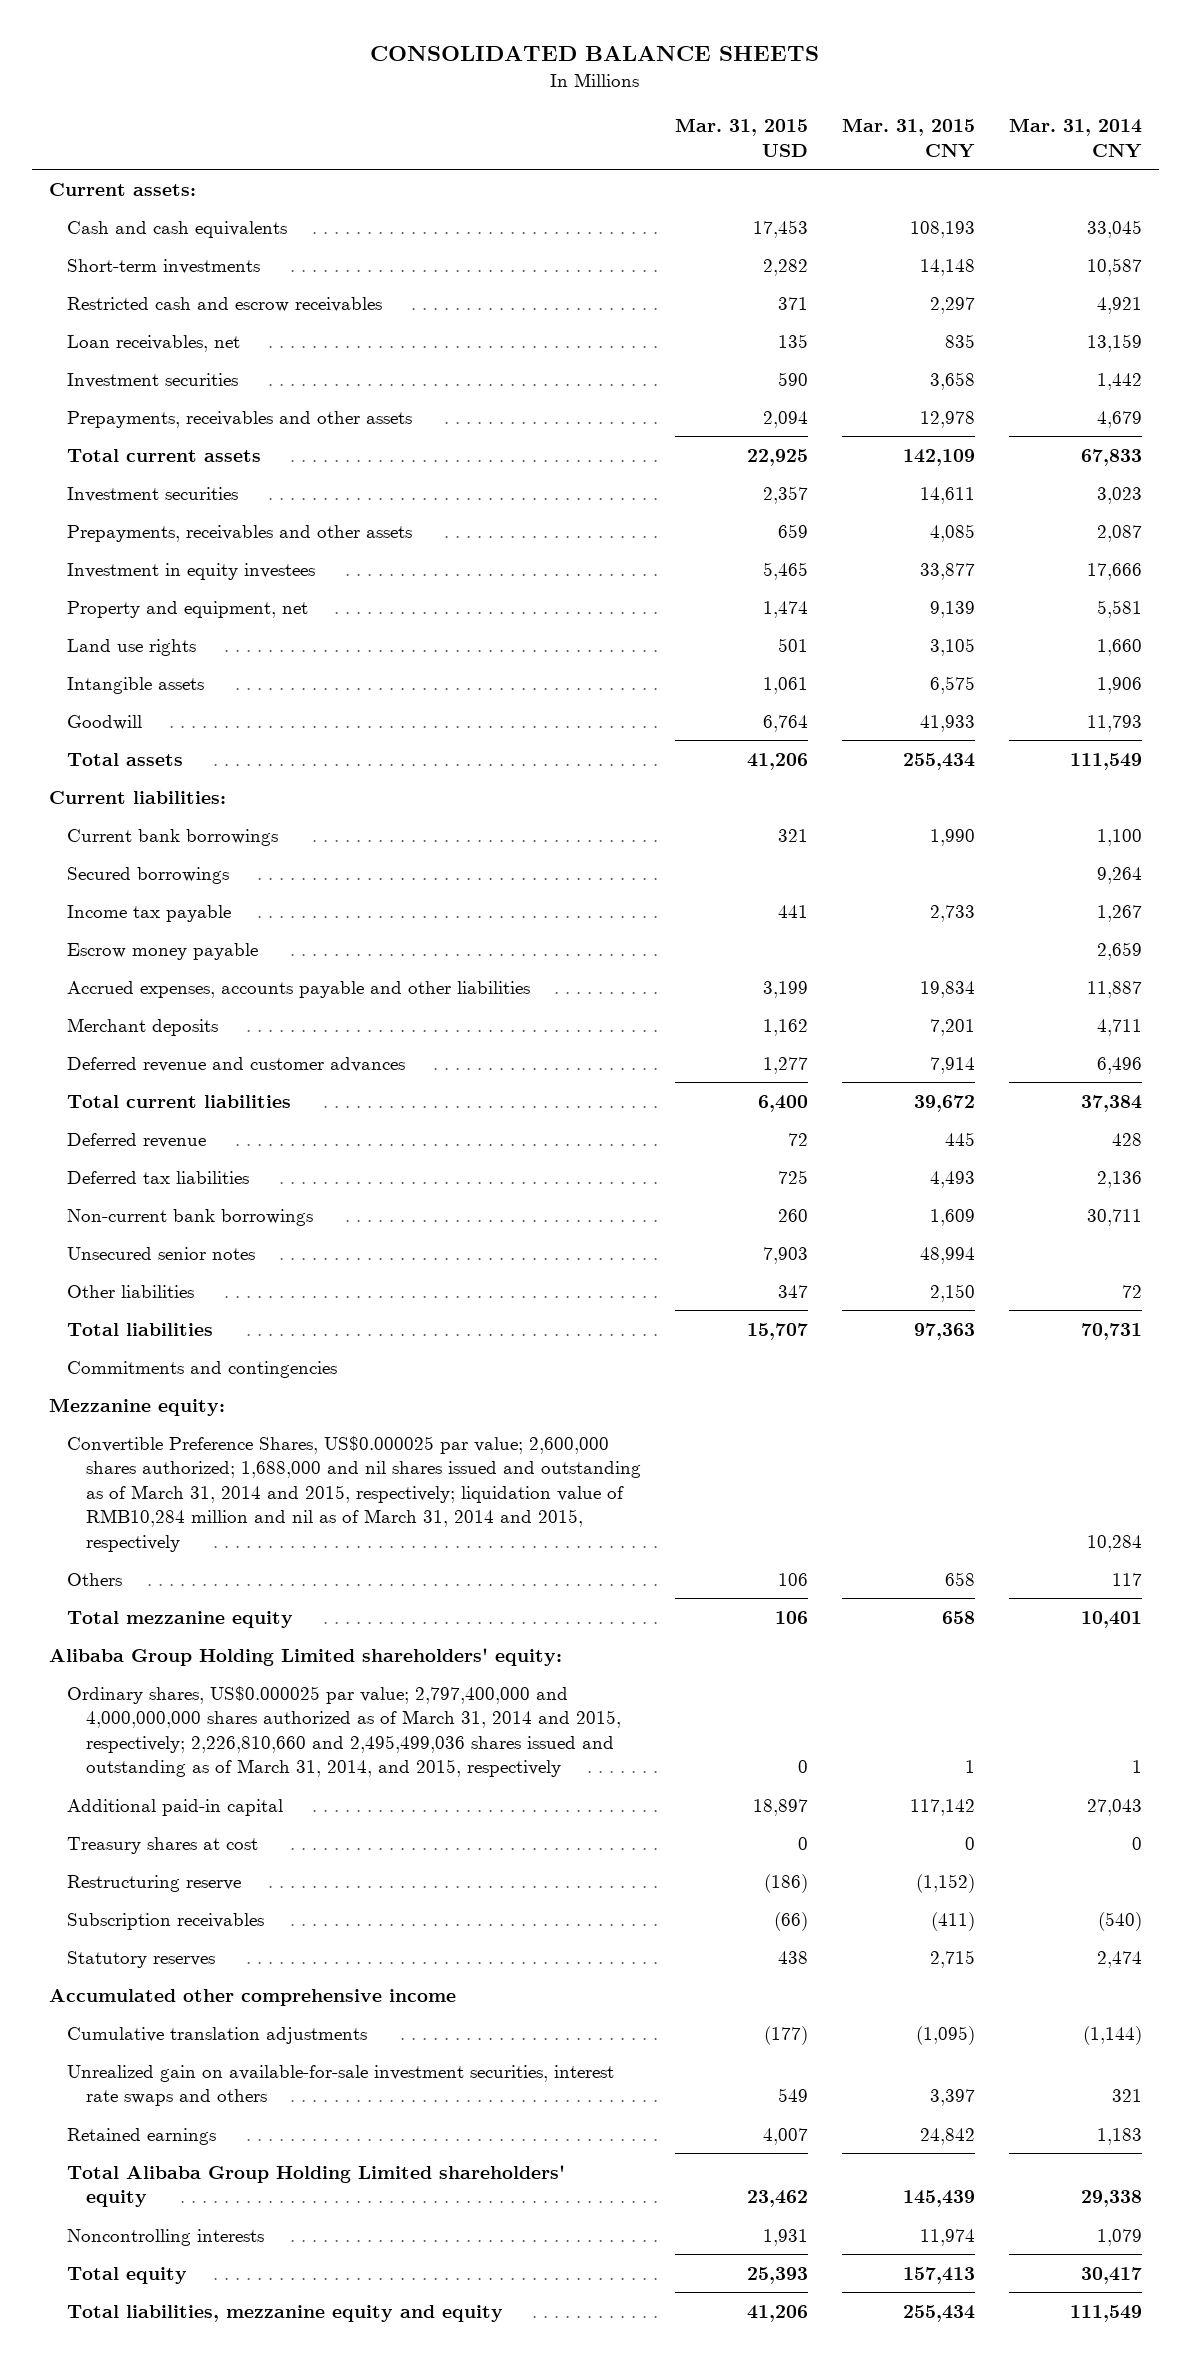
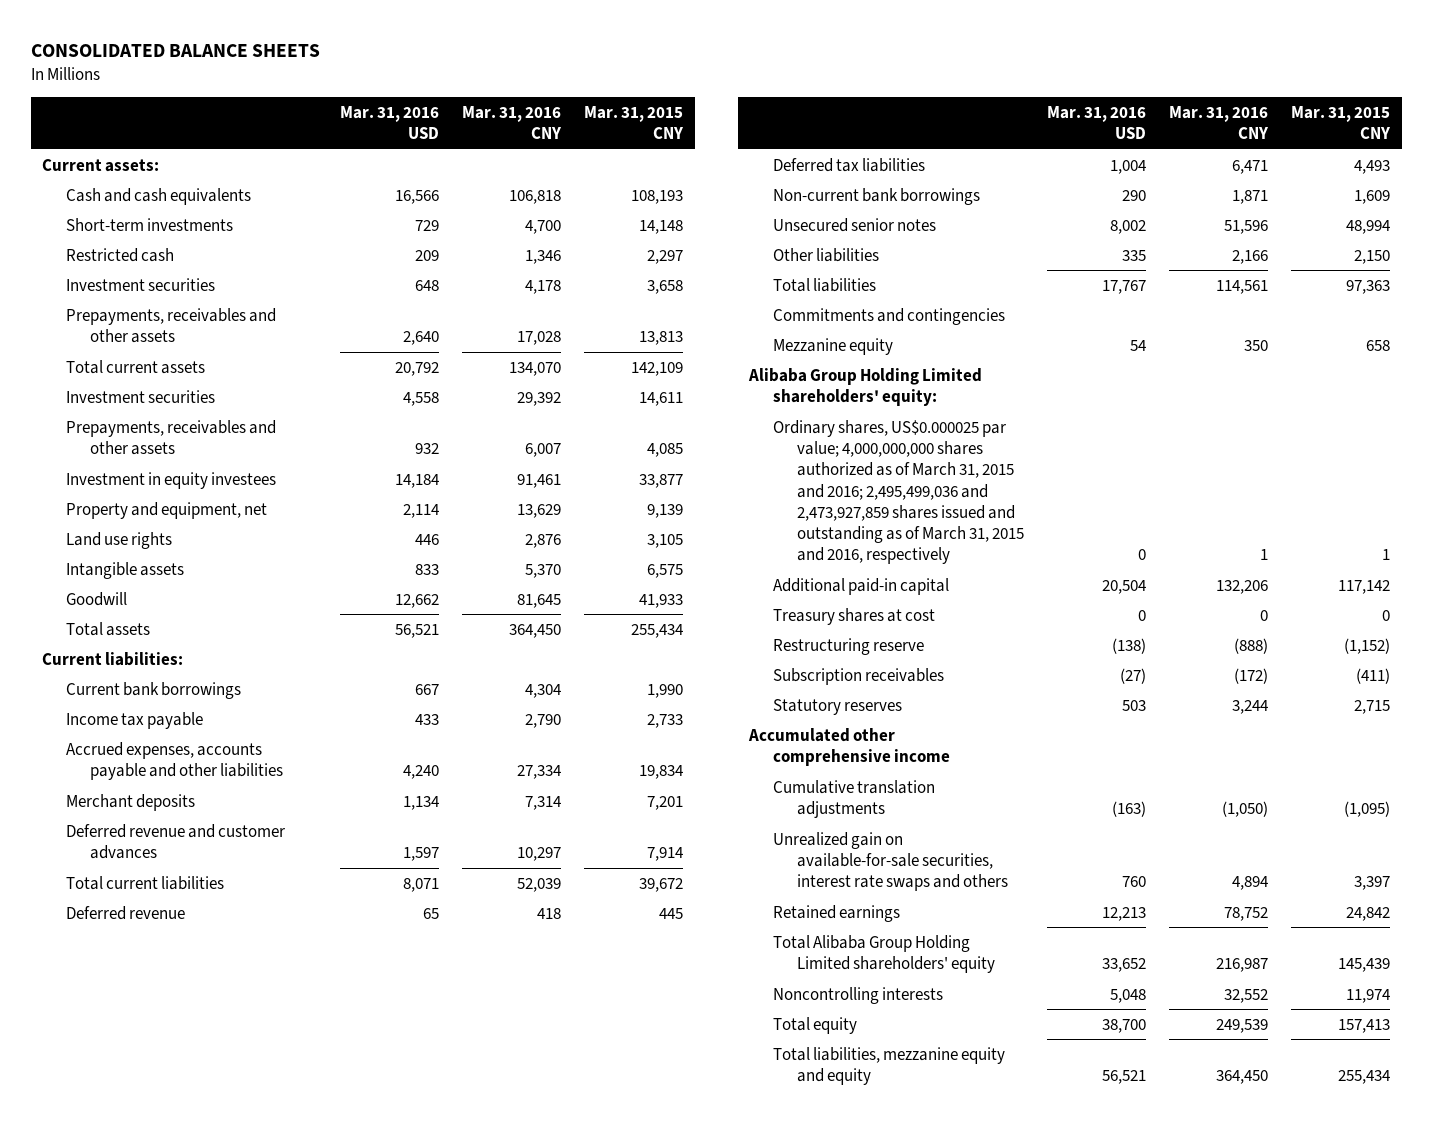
- | Mar. 31, 2015 USD | Mar. 31, 2015 CNY | Mar. 31, 2014 CNY
+ | Mar. 31, 2016 USD | Mar. 31, 2016 CNY | Mar. 31, 2015 CNY
- Restricted cash and escrow receivables | 371 | 2,297 | 4,921
- Loan receivables, net | 135 | 835 | 13,159
+ Restricted cash | 209 | 1,346 | 2,297
- Prepayments, receivables and other assets | 2,094 | 12,978 | 4,679
+ Prepayments, receivables and other assets | 2,640 | 17,028 | 13,813
- Secured borrowings | | | 9,264
- Escrow money payable | | | 2,659
- Mezzanine equity:
- Convertible Preference Shares, US$0.000025 par value; 2,600,000 shares authorized; 1,688,000 and nil shares issued and outstanding as of March 31, 2014 and 2015, respectively; liquidation value of RMB10,284 million and nil as of March 31, 2014 and 2015, respectively | | | 10,284
- Others | 106 | 658 | 117
- Total mezzanine equity | 106 | 658 | 10,401
+ Mezzanine equity | 54 | 350 | 658
- Ordinary shares, US$0.000025 par value; 2,797,400,000 and 4,000,000,000 shares authorized as of March 31, 2014 and 2015, respectively; 2,226,810,660 and 2,495,499,036 shares issued and outstanding as of March 31, 2014, and 2015, respectively | 0 | 1 | 1
+ Ordinary shares, US$0.000025 par value; 4,000,000,000 shares authorized as of March 31, 2015 and 2016; 2,495,499,036 and 2,473,927,859 shares issued and outstanding as of March 31, 2015 and 2016, respectively | 0 | 1 | 1
- Unrealized gain on available-for-sale investment securities, interest rate swaps and others | 549 | 3,397 | 321
+ Unrealized gain on available-for-sale securities, interest rate swaps and others | 760 | 4,894 | 3,397

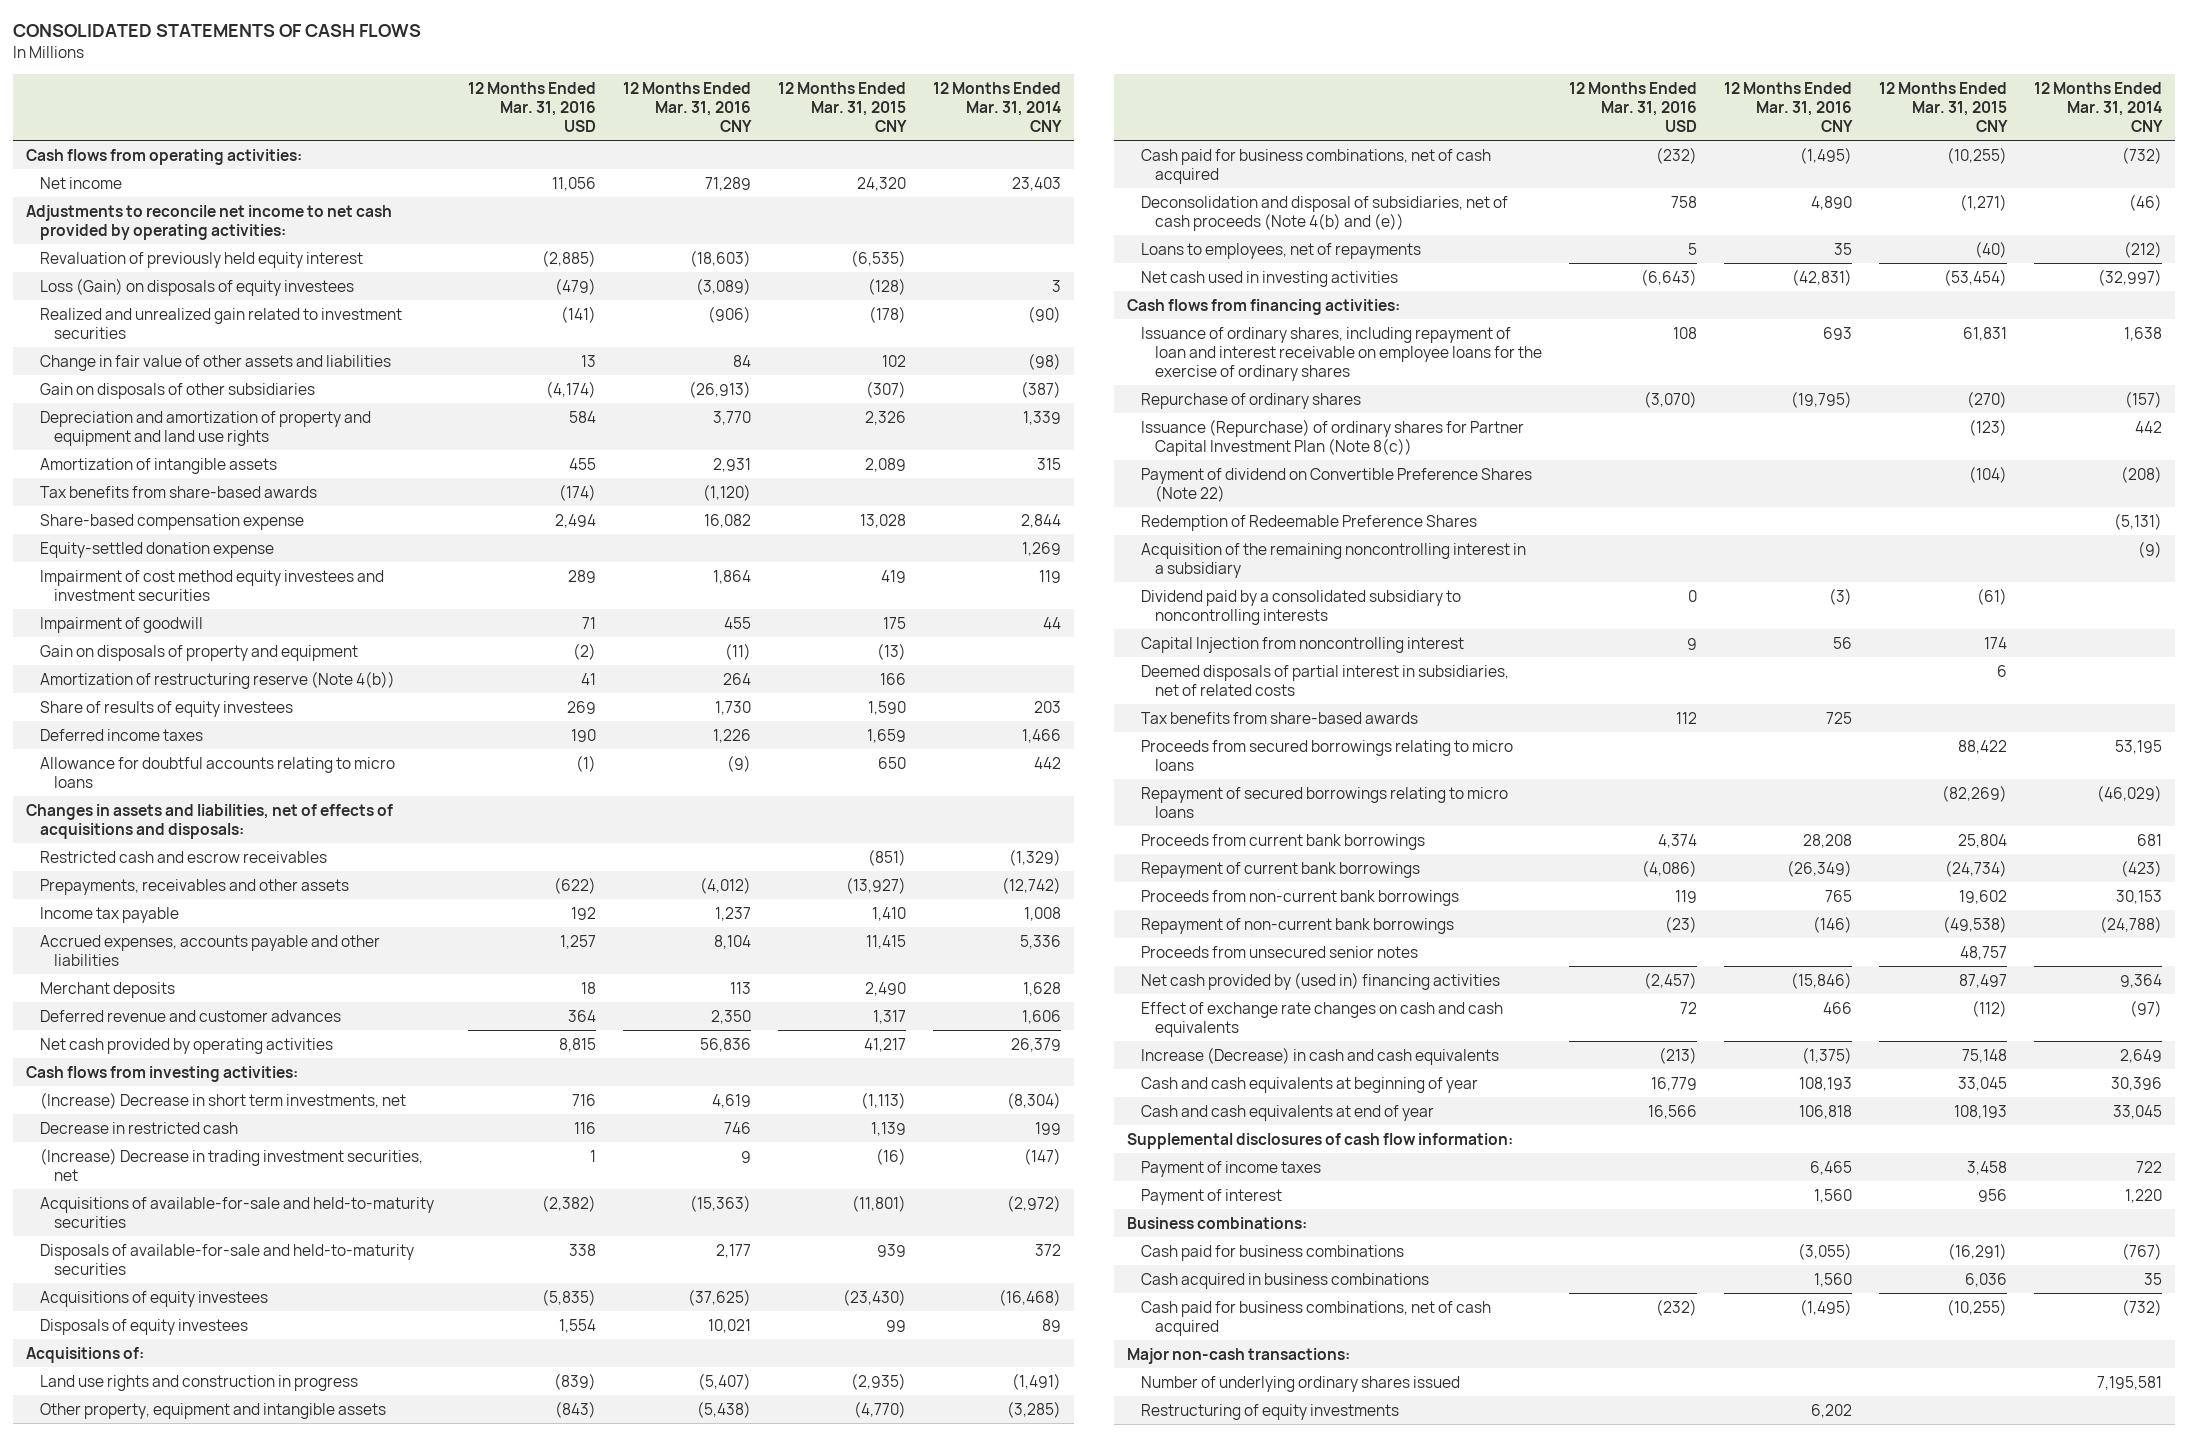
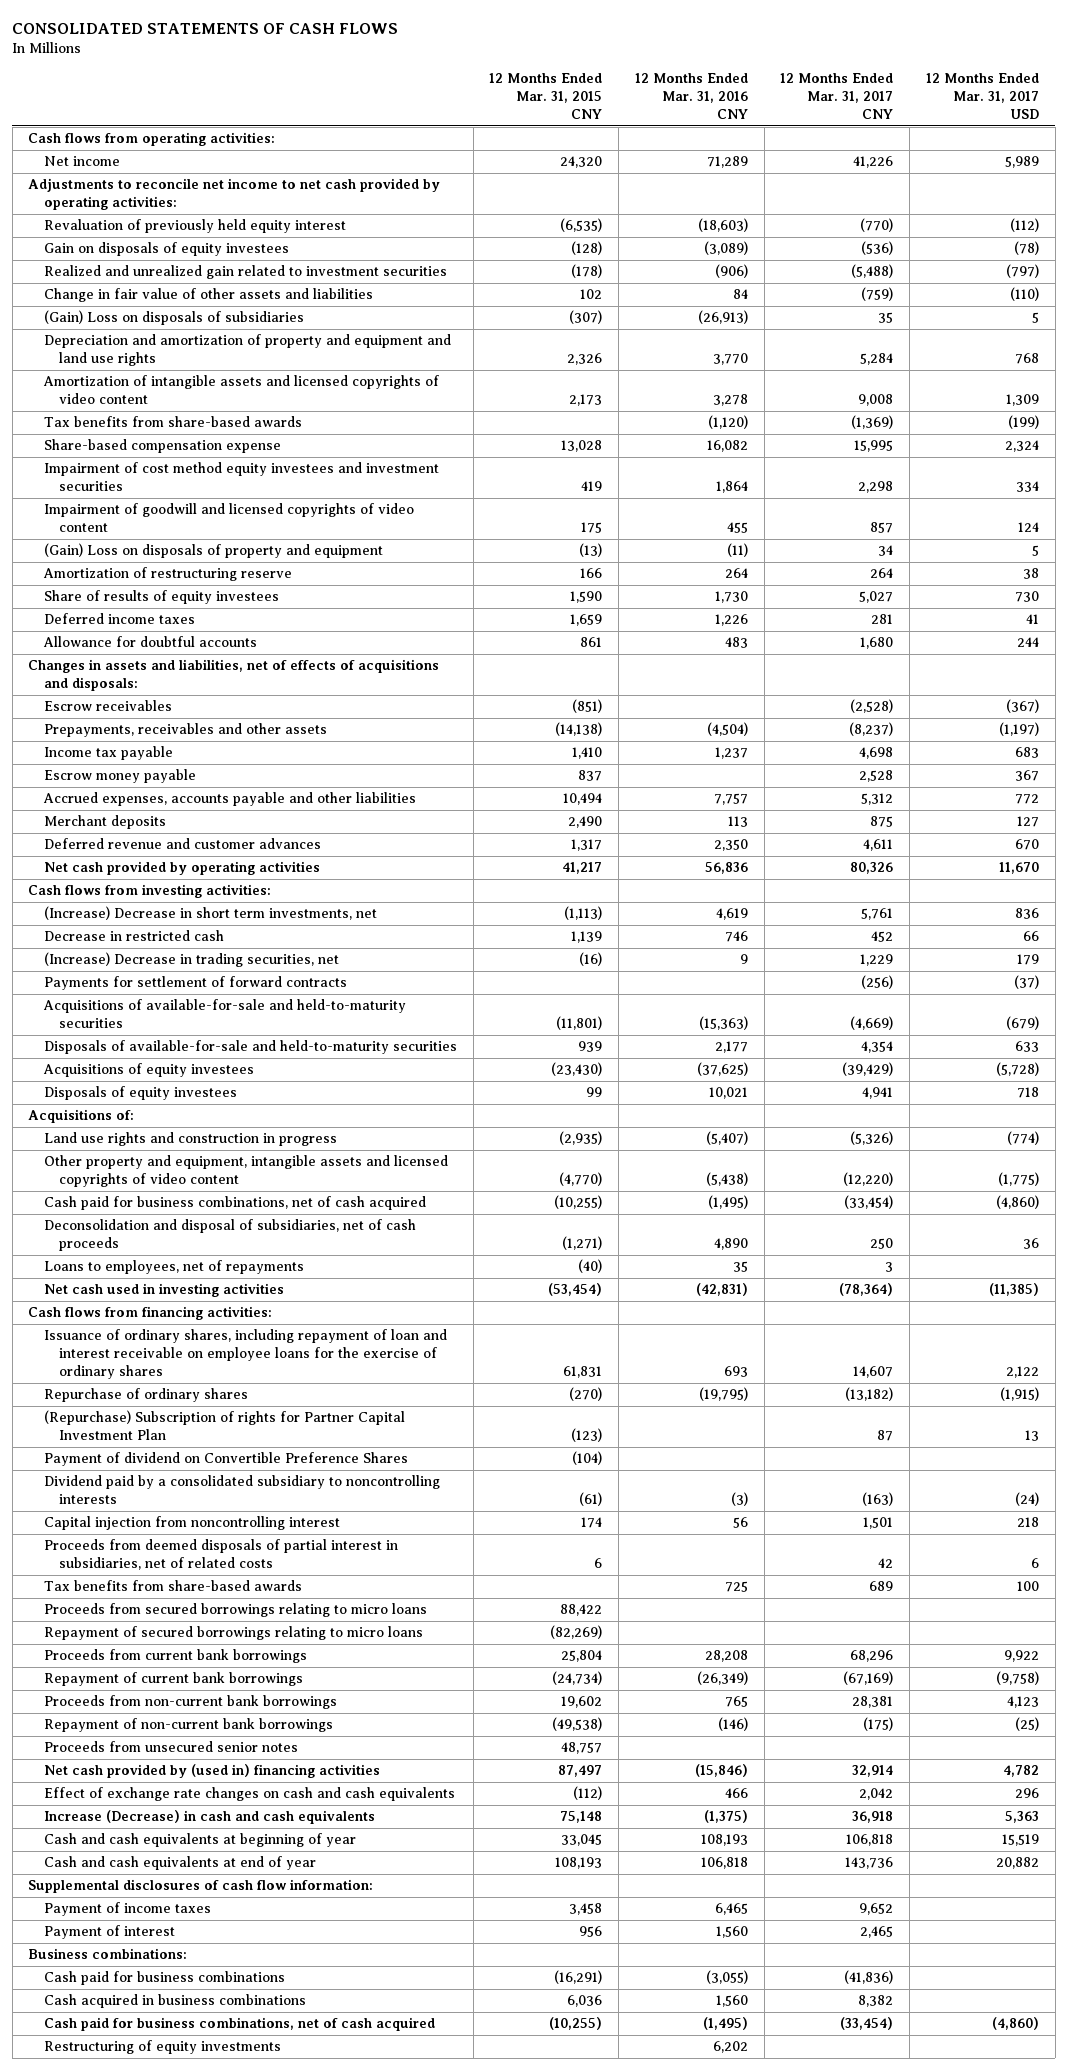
- | 12 Months Ended Mar. 31, 2016 USD | 12 Months Ended Mar. 31, 2016 CNY | 12 Months Ended Mar. 31, 2015 CNY | 12 Months Ended Mar. 31, 2014 CNY
+ | 12 Months Ended Mar. 31, 2015 CNY | 12 Months Ended Mar. 31, 2016 CNY | 12 Months Ended Mar. 31, 2017 CNY | 12 Months Ended Mar. 31, 2017 USD
- Loss (Gain) on disposals of equity investees | (479) | (3,089) | (128) | 3
+ Gain on disposals of equity investees | (128) | (3,089) | (536) | (78)
- Gain on disposals of other subsidiaries | (4,174) | (26,913) | (307) | (387)
+ (Gain) Loss on disposals of subsidiaries | (307) | (26,913) | 35 | 5
- Amortization of intangible assets | 455 | 2,931 | 2,089 | 315
+ Amortization of intangible assets and licensed copyrights of video content | 2,173 | 3,278 | 9,008 | 1,309
- Equity-settled donation expense | | | | 1,269
- Impairment of goodwill | 71 | 455 | 175 | 44
- Gain on disposals of property and equipment | (2) | (11) | (13) |
- Amortization of restructuring reserve (Note 4(b)) | 41 | 264 | 166 |
+ Impairment of goodwill and licensed copyrights of video content | 175 | 455 | 857 | 124
+ (Gain) Loss on disposals of property and equipment | (13) | (11) | 34 | 5
+ Amortization of restructuring reserve | 166 | 264 | 264 | 38
- Allowance for doubtful accounts relating to micro loans | (1) | (9) | 650 | 442
+ Allowance for doubtful accounts | 861 | 483 | 1,680 | 244
- Restricted cash and escrow receivables | | | (851) | (1,329)
- Prepayments, receivables and other assets | (622) | (4,012) | (13,927) | (12,742)
+ Escrow receivables | (851) | | (2,528) | (367)
+ Prepayments, receivables and other assets | (14,138) | (4,504) | (8,237) | (1,197)
- Accrued expenses, accounts payable and other liabilities | 1,257 | 8,104 | 11,415 | 5,336
+ Escrow money payable | 837 | | 2,528 | 367
+ Accrued expenses, accounts payable and other liabilities | 10,494 | 7,757 | 5,312 | 772
- (Increase) Decrease in trading investment securities, net | 1 | 9 | (16) | (147)
+ (Increase) Decrease in trading securities, net | (16) | 9 | 1,229 | 179
+ Payments for settlement of forward contracts | | | (256) | (37)
- Other property, equipment and intangible assets | (843) | (5,438) | (4,770) | (3,285)
+ Other property and equipment, intangible assets and licensed copyrights of video content | (4,770) | (5,438) | (12,220) | (1,775)
- Deconsolidation and disposal of subsidiaries, net of cash proceeds (Note 4(b) and (e)) | 758 | 4,890 | (1,271) | (46)
+ Deconsolidation and disposal of subsidiaries, net of cash proceeds | (1,271) | 4,890 | 250 | 36
- Issuance (Repurchase) of ordinary shares for Partner Capital Investment Plan (Note 8(c)) | | | (123) | 442
- Payment of dividend on Convertible Preference Shares (Note 22) | | | (104) | (208)
- Redemption of Redeemable Preference Shares | | | | (5,131)
- Acquisition of the remaining noncontrolling interest in a subsidiary | | | | (9)
+ (Repurchase) Subscription of rights for Partner Capital Investment Plan | (123) | | 87 | 13
+ Payment of dividend on Convertible Preference Shares | (104) | | |
- Capital Injection from noncontrolling interest | 9 | 56 | 174 |
- Deemed disposals of partial interest in subsidiaries, net of related costs | | | 6 |
+ Capital injection from noncontrolling interest | 174 | 56 | 1,501 | 218
+ Proceeds from deemed disposals of partial interest in subsidiaries, net of related costs | 6 | | 42 | 6
- Major non-cash transactions:
- Number of underlying ordinary shares issued | | | | 7,195,581

